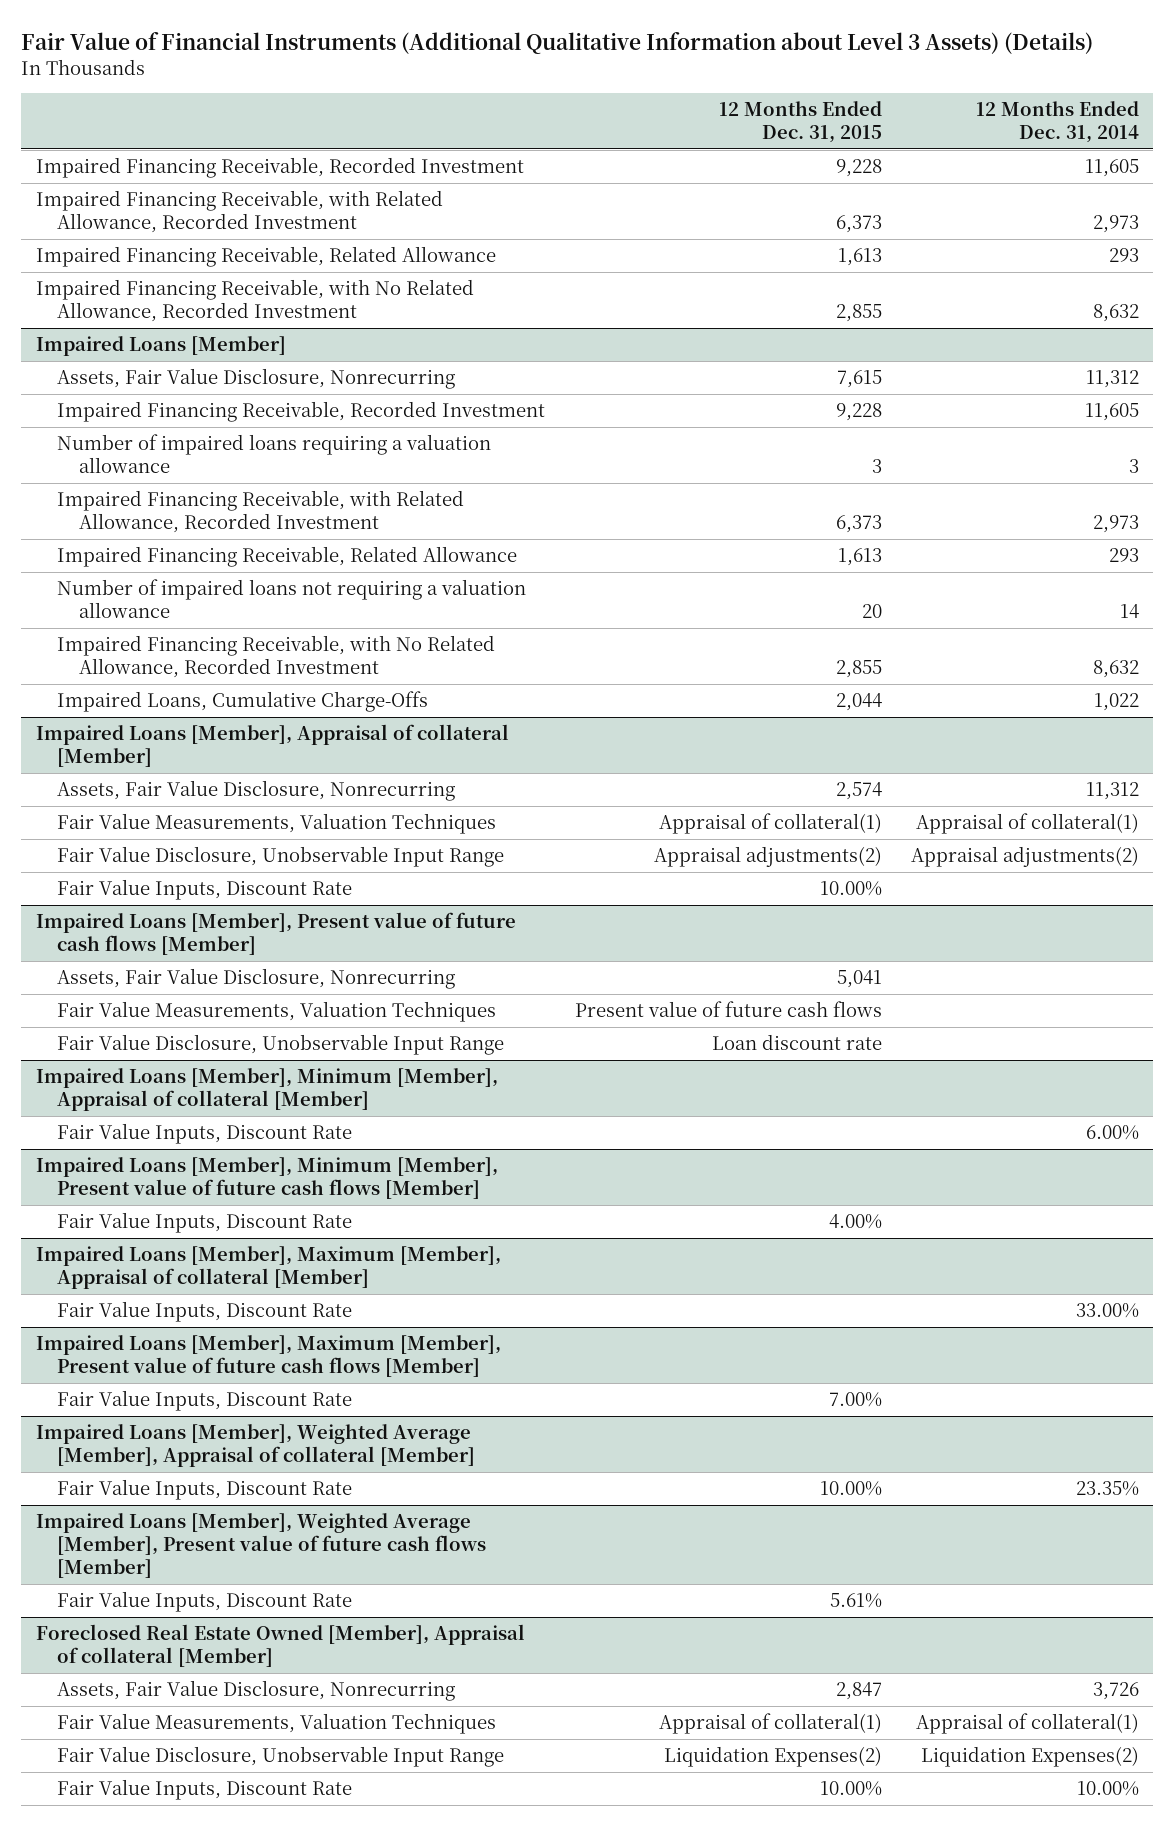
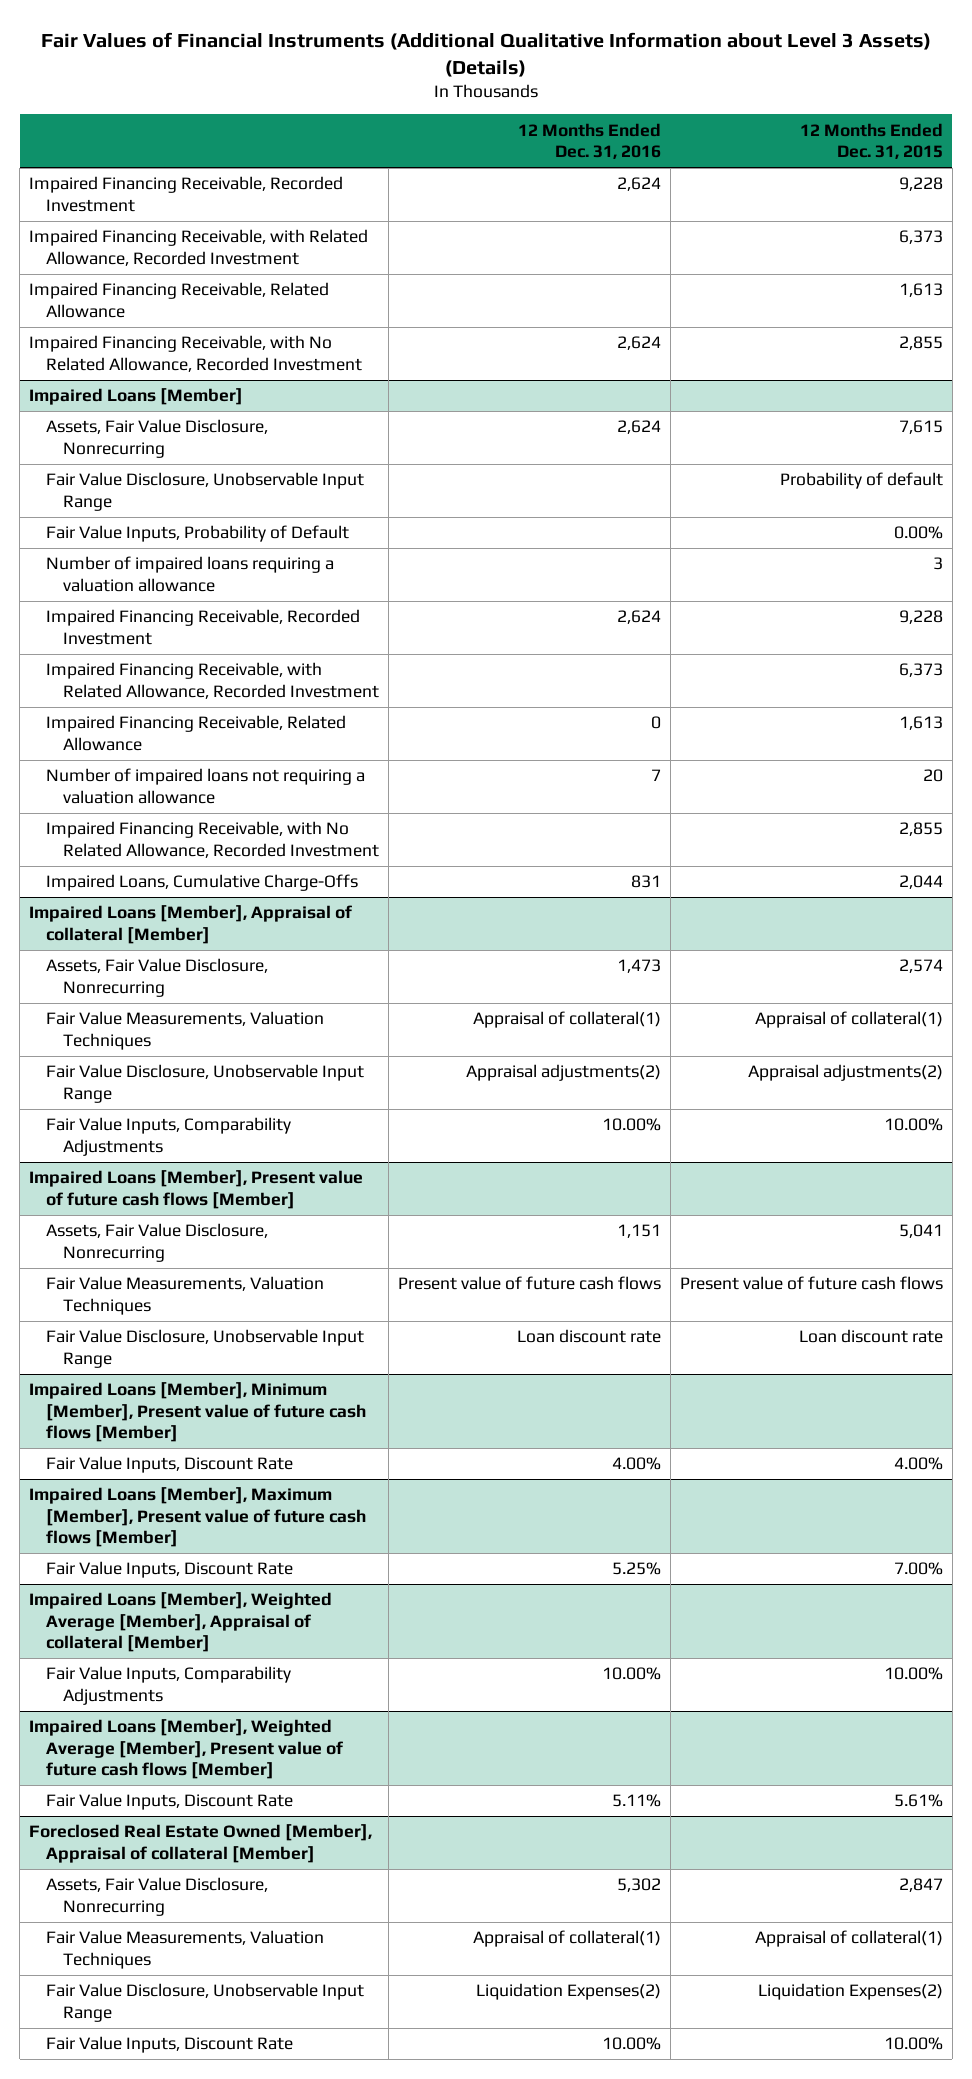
- Fair Value of Financial Instruments (Additional Qualitative Information about Level 3 Assets) (Details)
+ Fair Values of Financial Instruments (Additional Qualitative Information about Level 3 Assets) (Details)
- | 12 Months Ended Dec. 31, 2015 | 12 Months Ended Dec. 31, 2014
+ | 12 Months Ended Dec. 31, 2016 | 12 Months Ended Dec. 31, 2015
@ Impaired Loans [Member]
+ Fair Value Disclosure, Unobservable Input Range | | Probability of default
+ Fair Value Inputs, Probability of Default | | 0.00%
moved down: Impaired Financing Receivable, Recorded Investment | 2,624 | 9,228
@ Impaired Loans [Member], Appraisal of collateral [Member]
- Fair Value Inputs, Discount Rate | 10.00% |
+ Fair Value Inputs, Comparability Adjustments | 10.00% | 10.00%
- Impaired Loans [Member], Minimum [Member], Appraisal of collateral [Member]
- Fair Value Inputs, Discount Rate | | 6.00%
- Impaired Loans [Member], Maximum [Member], Appraisal of collateral [Member]
- Fair Value Inputs, Discount Rate | | 33.00%
@ Impaired Loans [Member], Weighted Average [Member], Appraisal of collateral [Member]
- Fair Value Inputs, Discount Rate | 10.00% | 23.35%
+ Fair Value Inputs, Comparability Adjustments | 10.00% | 10.00%

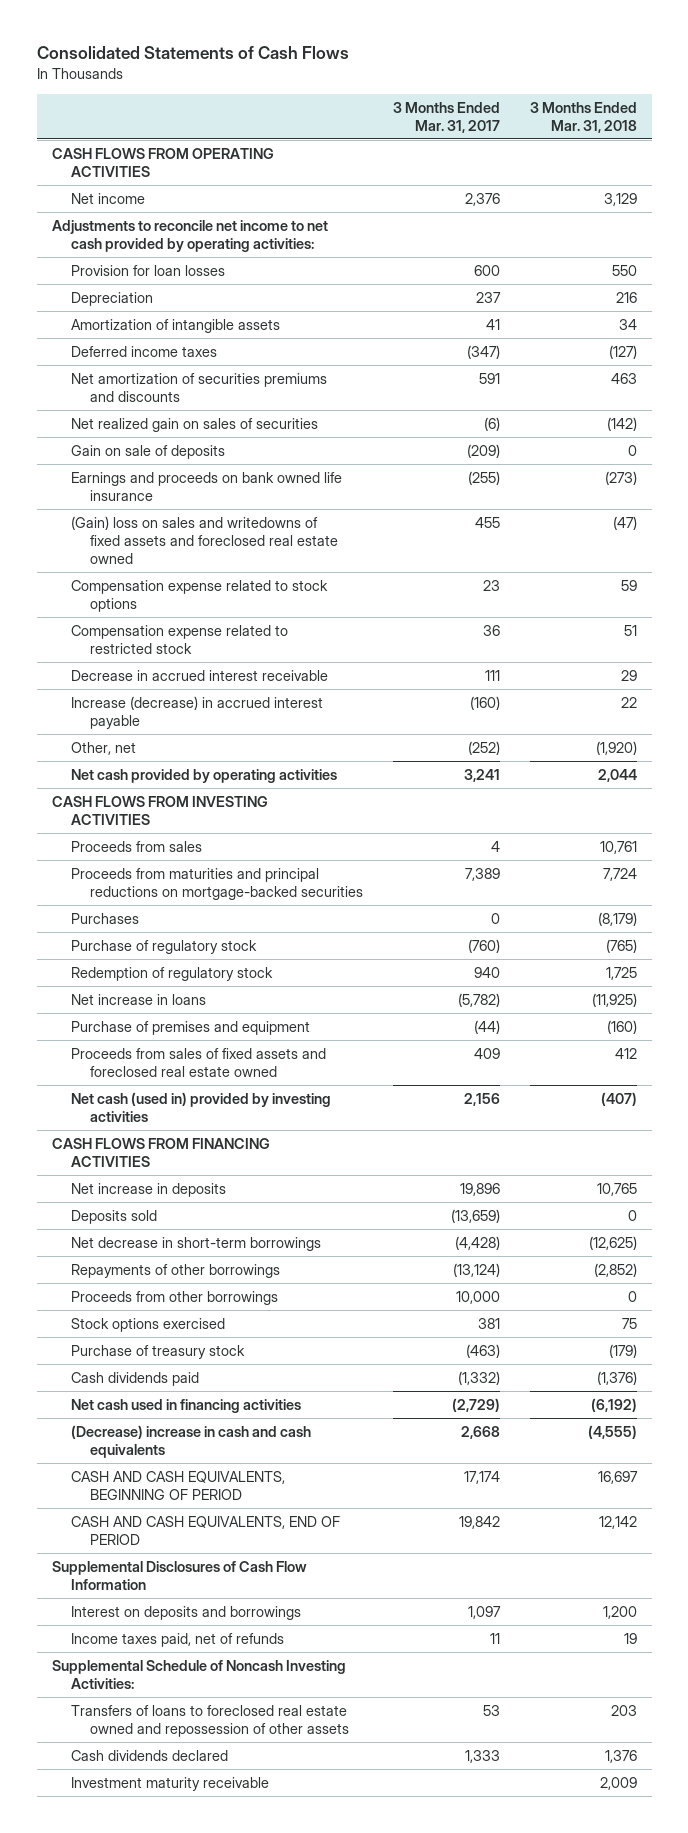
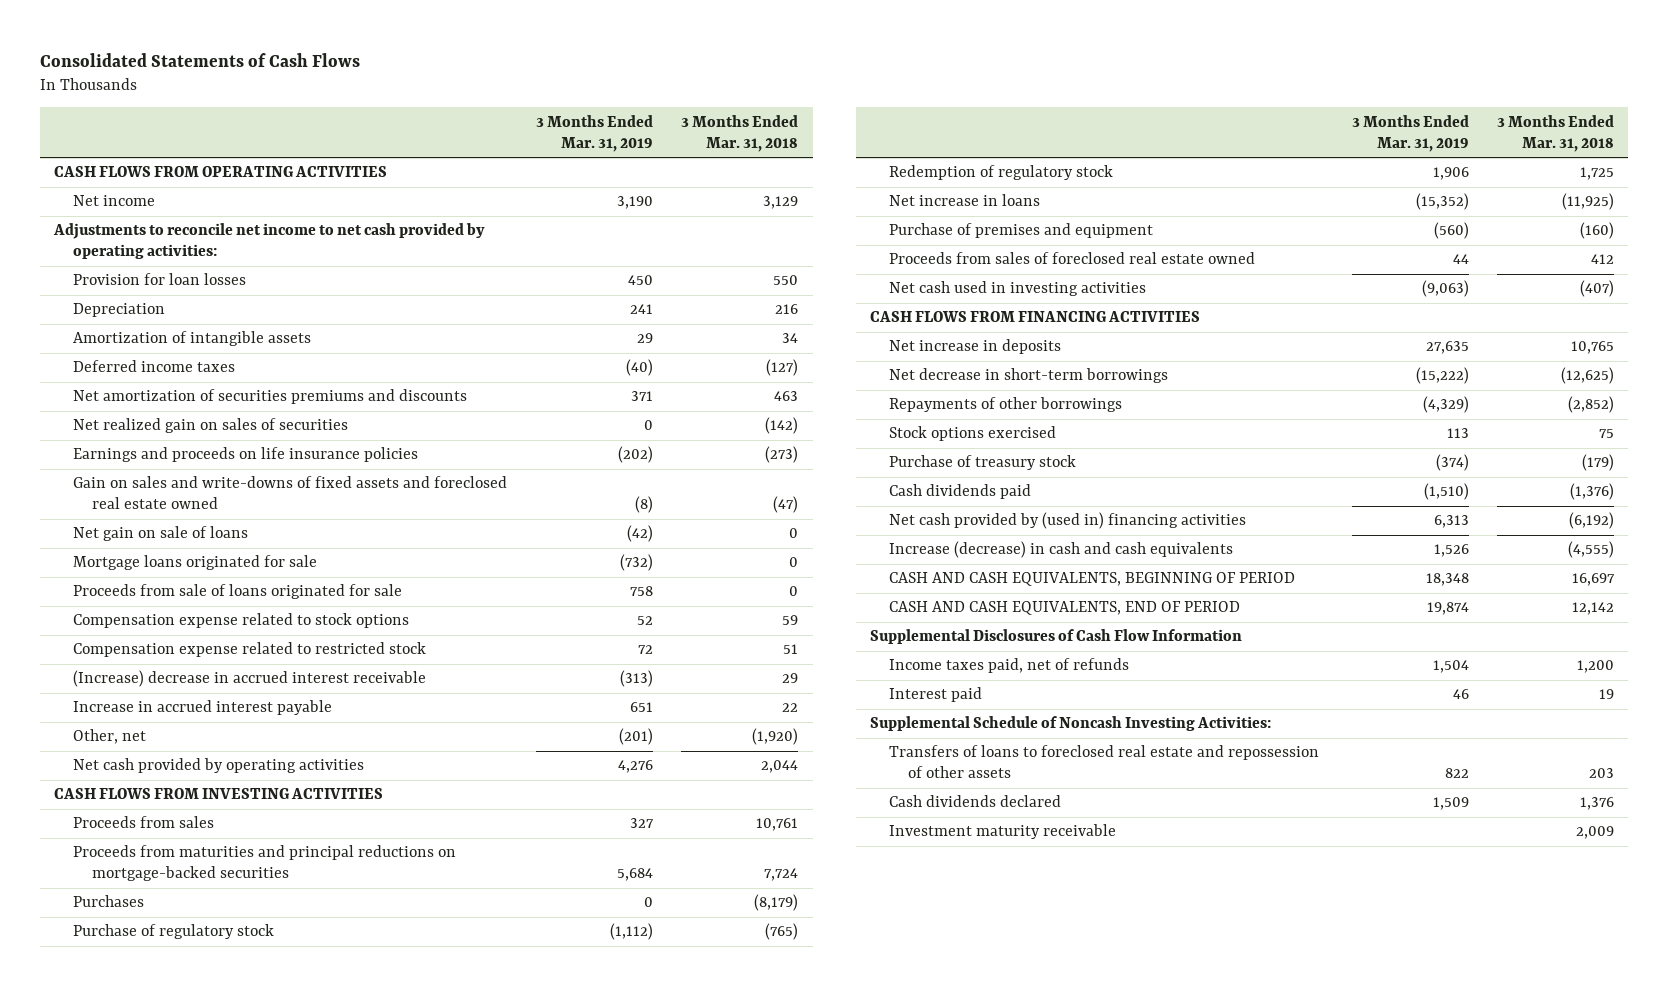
- | 3 Months Ended Mar. 31, 2017 | 3 Months Ended Mar. 31, 2018
+ | 3 Months Ended Mar. 31, 2019 | 3 Months Ended Mar. 31, 2018
- Gain on sale of deposits | (209) | 0
- Earnings and proceeds on bank owned life insurance | (255) | (273)
- (Gain) loss on sales and writedowns of fixed assets and foreclosed real estate owned | 455 | (47)
+ Earnings and proceeds on life insurance policies | (202) | (273)
+ Gain on sales and write-downs of fixed assets and foreclosed real estate owned | (8) | (47)
+ Net gain on sale of loans | (42) | 0
+ Mortgage loans originated for sale | (732) | 0
+ Proceeds from sale of loans originated for sale | 758 | 0
- Decrease in accrued interest receivable | 111 | 29
- Increase (decrease) in accrued interest payable | (160) | 22
+ (Increase) decrease in accrued interest receivable | (313) | 29
+ Increase in accrued interest payable | 651 | 22
- Proceeds from sales of fixed assets and foreclosed real estate owned | 409 | 412
- Net cash (used in) provided by investing activities | 2,156 | (407)
+ Proceeds from sales of foreclosed real estate owned | 44 | 412
+ Net cash used in investing activities | (9,063) | (407)
- Deposits sold | (13,659) | 0
- Proceeds from other borrowings | 10,000 | 0
- Net cash used in financing activities | (2,729) | (6,192)
- (Decrease) increase in cash and cash equivalents | 2,668 | (4,555)
+ Net cash provided by (used in) financing activities | 6,313 | (6,192)
+ Increase (decrease) in cash and cash equivalents | 1,526 | (4,555)
- Interest on deposits and borrowings | 1,097 | 1,200
- Income taxes paid, net of refunds | 11 | 19
+ Income taxes paid, net of refunds | 1,504 | 1,200
+ Interest paid | 46 | 19
- Transfers of loans to foreclosed real estate owned and repossession of other assets | 53 | 203
+ Transfers of loans to foreclosed real estate and repossession of other assets | 822 | 203

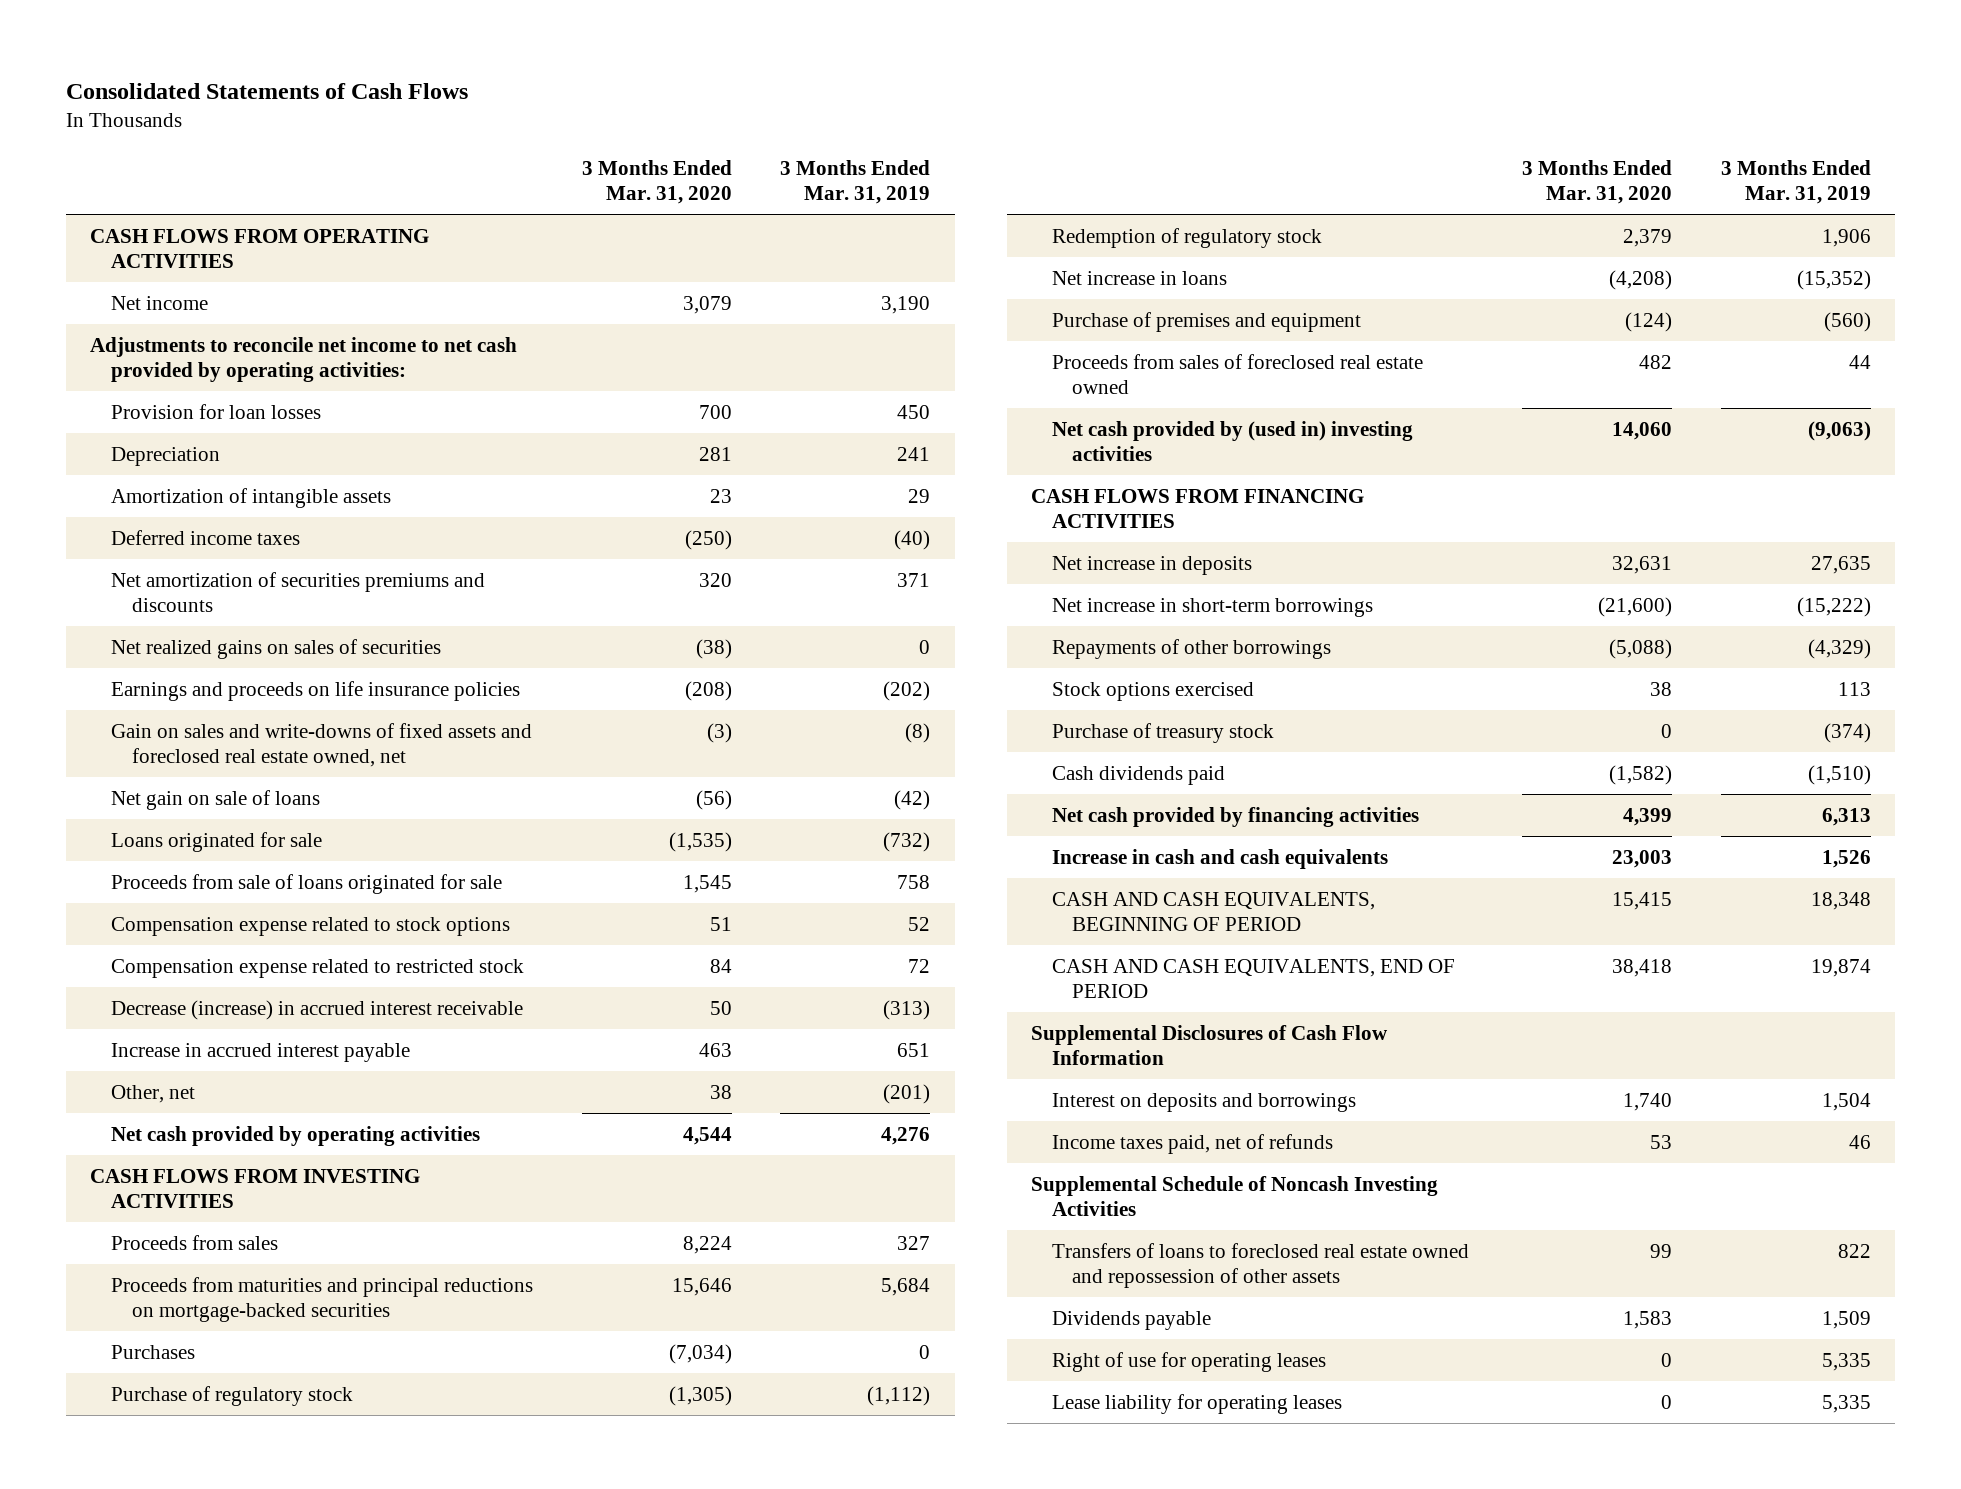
- | 3 Months Ended Mar. 31, 2019 | 3 Months Ended Mar. 31, 2018
+ | 3 Months Ended Mar. 31, 2020 | 3 Months Ended Mar. 31, 2019
- Net realized gain on sales of securities | 0 | (142)
+ Net realized gains on sales of securities | (38) | 0
- Gain on sales and write-downs of fixed assets and foreclosed real estate owned | (8) | (47)
+ Gain on sales and write-downs of fixed assets and foreclosed real estate owned, net | (3) | (8)
- Mortgage loans originated for sale | (732) | 0
+ Loans originated for sale | (1,535) | (732)
- (Increase) decrease in accrued interest receivable | (313) | 29
+ Decrease (increase) in accrued interest receivable | 50 | (313)
- Net cash used in investing activities | (9,063) | (407)
+ Net cash provided by (used in) investing activities | 14,060 | (9,063)
- Net decrease in short-term borrowings | (15,222) | (12,625)
+ Net increase in short-term borrowings | (21,600) | (15,222)
- Net cash provided by (used in) financing activities | 6,313 | (6,192)
- Increase (decrease) in cash and cash equivalents | 1,526 | (4,555)
+ Net cash provided by financing activities | 4,399 | 6,313
+ Increase in cash and cash equivalents | 23,003 | 1,526
- Income taxes paid, net of refunds | 1,504 | 1,200
- Interest paid | 46 | 19
- Supplemental Schedule of Noncash Investing Activities:
- Transfers of loans to foreclosed real estate and repossession of other assets | 822 | 203
- Cash dividends declared | 1,509 | 1,376
- Investment maturity receivable | | 2,009
+ Interest on deposits and borrowings | 1,740 | 1,504
+ Income taxes paid, net of refunds | 53 | 46
+ Supplemental Schedule of Noncash Investing Activities
+ Transfers of loans to foreclosed real estate owned and repossession of other assets | 99 | 822
+ Dividends payable | 1,583 | 1,509
+ Right of use for operating leases | 0 | 5,335
+ Lease liability for operating leases | 0 | 5,335

